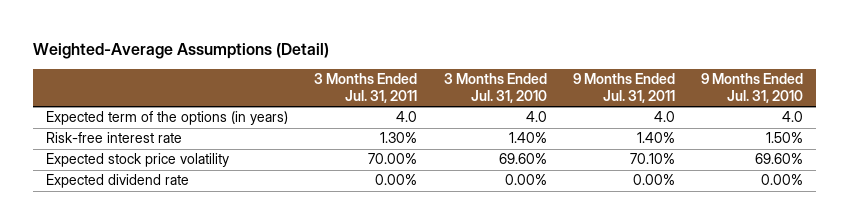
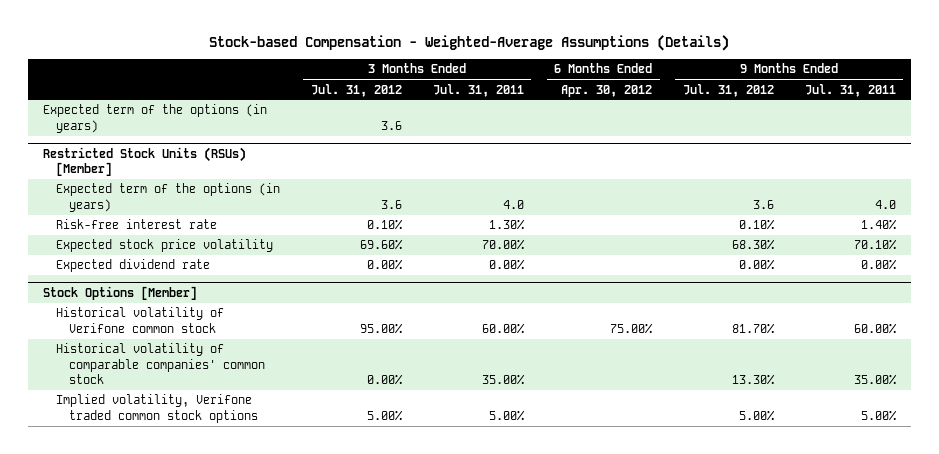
- Weighted-Average Assumptions (Detail)
+ Stock-based Compensation - Weighted-Average Assumptions (Details)
- | 3 Months Ended Jul. 31, 2011 | 3 Months Ended Jul. 31, 2010 | 9 Months Ended Jul. 31, 2011 | 9 Months Ended Jul. 31, 2010
+ | 3 Months Ended Jul. 31, 2012 | 3 Months Ended Jul. 31, 2011 | 6 Months Ended Apr. 30, 2012 | 9 Months Ended Jul. 31, 2012 | 9 Months Ended Jul. 31, 2011
+ Expected term of the options (in years) | 3.6 | | | |
+ Restricted Stock Units (RSUs) [Member]
+ Stock Options [Member]
+ Historical volatility of Verifone common stock | 95.00% | 60.00% | 75.00% | 81.70% | 60.00%
+ Historical volatility of comparable companies' common stock | 0.00% | 35.00% | | 13.30% | 35.00%
+ Implied volatility, Verifone traded common stock options | 5.00% | 5.00% | | 5.00% | 5.00%

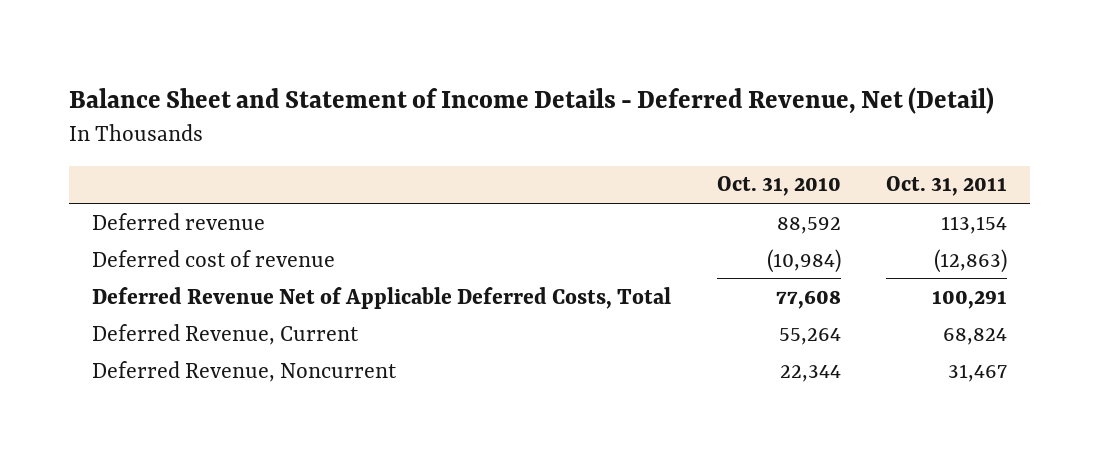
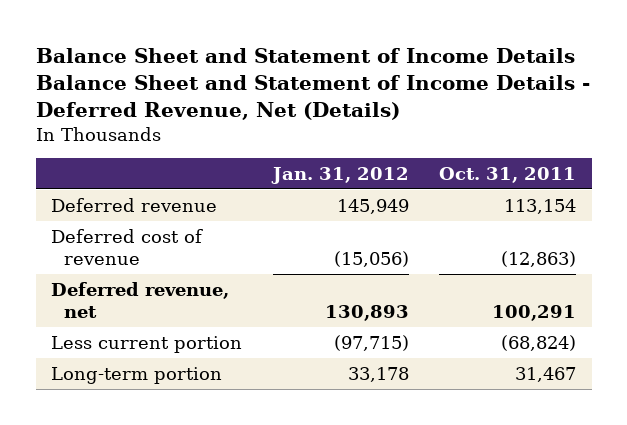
- Balance Sheet and Statement of Income Details - Deferred Revenue, Net (Detail)
+ Balance Sheet and Statement of Income Details Balance Sheet and Statement of Income Details - Deferred Revenue, Net (Details)
- | Oct. 31, 2010 | Oct. 31, 2011
+ | Jan. 31, 2012 | Oct. 31, 2011
- Deferred Revenue Net of Applicable Deferred Costs, Total | 77,608 | 100,291
- Deferred Revenue, Current | 55,264 | 68,824
- Deferred Revenue, Noncurrent | 22,344 | 31,467
+ Deferred revenue, net | 130,893 | 100,291
+ Less current portion | (97,715) | (68,824)
+ Long-term portion | 33,178 | 31,467

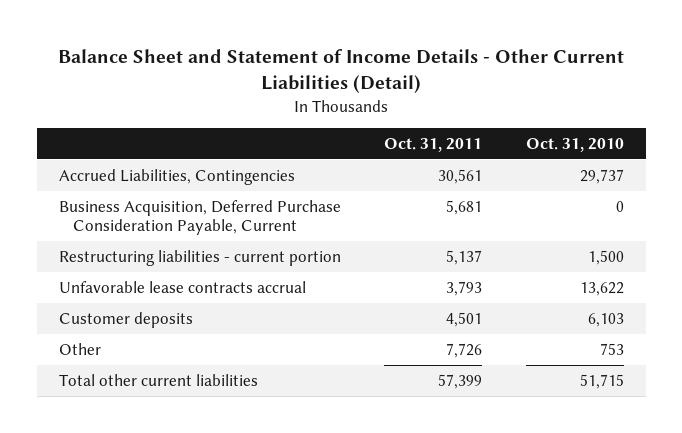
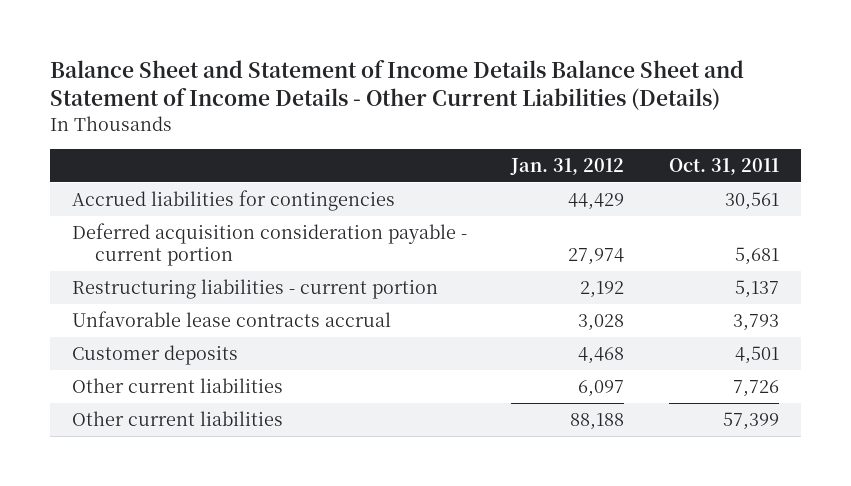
- Balance Sheet and Statement of Income Details - Other Current Liabilities (Detail)
+ Balance Sheet and Statement of Income Details Balance Sheet and Statement of Income Details - Other Current Liabilities (Details)
- | Oct. 31, 2011 | Oct. 31, 2010
+ | Jan. 31, 2012 | Oct. 31, 2011
- Accrued Liabilities, Contingencies | 30,561 | 29,737
- Business Acquisition, Deferred Purchase Consideration Payable, Current | 5,681 | 0
+ Accrued liabilities for contingencies | 44,429 | 30,561
+ Deferred acquisition consideration payable - current portion | 27,974 | 5,681
- Other | 7,726 | 753
- Total other current liabilities | 57,399 | 51,715
+ Other current liabilities | 6,097 | 7,726
+ Other current liabilities | 88,188 | 57,399

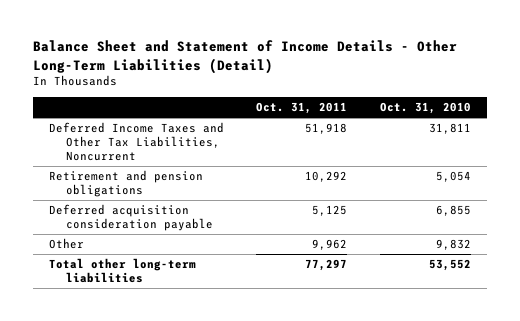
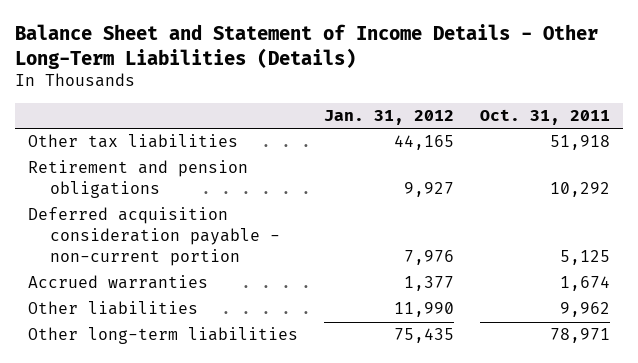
- Balance Sheet and Statement of Income Details - Other Long-Term Liabilities (Detail)
+ Balance Sheet and Statement of Income Details - Other Long-Term Liabilities (Details)
- | Oct. 31, 2011 | Oct. 31, 2010
+ | Jan. 31, 2012 | Oct. 31, 2011
- Deferred Income Taxes and Other Tax Liabilities, Noncurrent | 51,918 | 31,811
+ Other tax liabilities | 44,165 | 51,918
- Deferred acquisition consideration payable | 5,125 | 6,855
- Other | 9,962 | 9,832
- Total other long-term liabilities | 77,297 | 53,552
+ Deferred acquisition consideration payable - non-current portion | 7,976 | 5,125
+ Accrued warranties | 1,377 | 1,674
+ Other liabilities | 11,990 | 9,962
+ Other long-term liabilities | 75,435 | 78,971

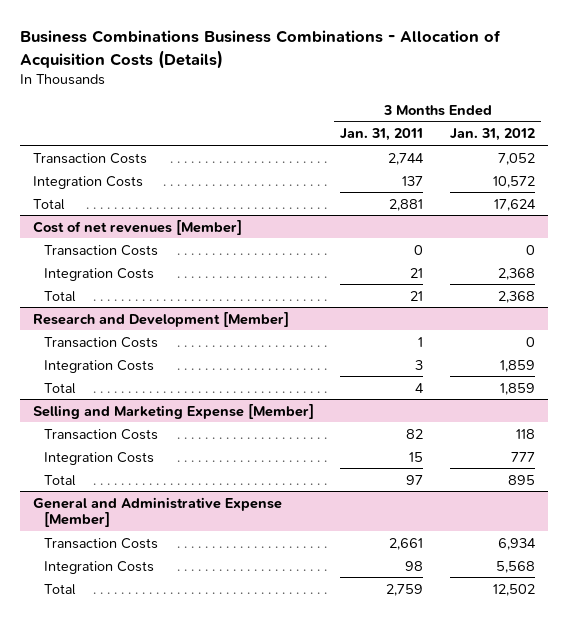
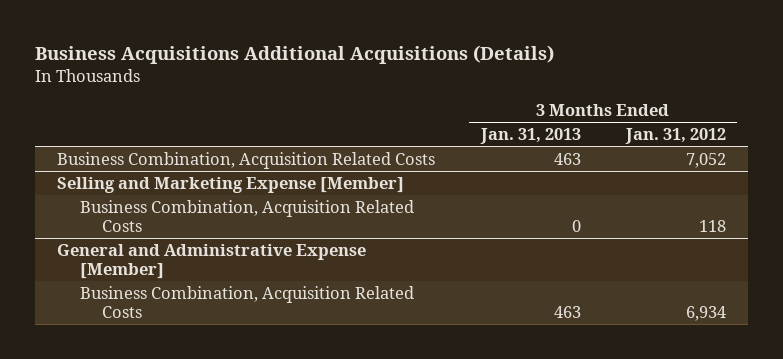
- Business Combinations Business Combinations - Allocation of Acquisition Costs (Details)
+ Business Acquisitions Additional Acquisitions (Details)
- | 3 Months Ended Jan. 31, 2011 | 3 Months Ended Jan. 31, 2012
+ | 3 Months Ended Jan. 31, 2013 | 3 Months Ended Jan. 31, 2012
- Transaction Costs | 2,744 | 7,052
- Integration Costs | 137 | 10,572
- Total | 2,881 | 17,624
- Cost of net revenues [Member]
- Transaction Costs | 0 | 0
- Integration Costs | 21 | 2,368
- Total | 21 | 2,368
- Research and Development [Member]
- Transaction Costs | 1 | 0
- Integration Costs | 3 | 1,859
- Total | 4 | 1,859
+ Business Combination, Acquisition Related Costs | 463 | 7,052
@ Selling and Marketing Expense [Member]
- Transaction Costs | 82 | 118
- Integration Costs | 15 | 777
- Total | 97 | 895
+ Business Combination, Acquisition Related Costs | 0 | 118
@ General and Administrative Expense [Member]
- Transaction Costs | 2,661 | 6,934
- Integration Costs | 98 | 5,568
- Total | 2,759 | 12,502
+ Business Combination, Acquisition Related Costs | 463 | 6,934

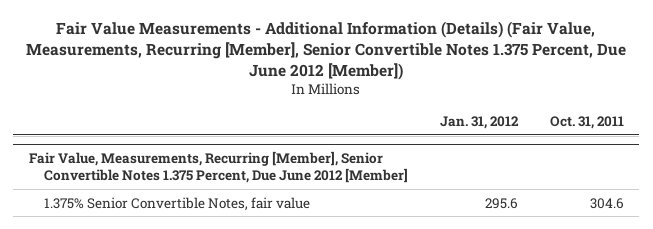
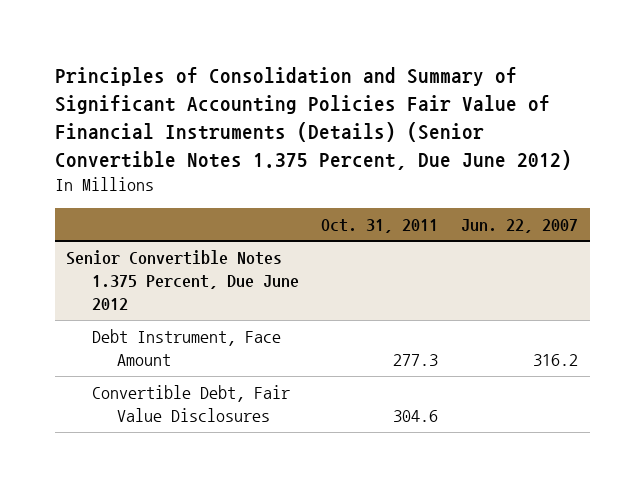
- Fair Value Measurements - Additional Information (Details) (Fair Value, Measurements, Recurring [Member], Senior Convertible Notes 1.375 Percent, Due June 2012 [Member])
+ Principles of Consolidation and Summary of Significant Accounting Policies Fair Value of Financial Instruments (Details) (Senior Convertible Notes 1.375 Percent, Due June 2012)
- | Jan. 31, 2012 | Oct. 31, 2011
+ | Oct. 31, 2011 | Jun. 22, 2007
- Fair Value, Measurements, Recurring [Member], Senior Convertible Notes 1.375 Percent, Due June 2012 [Member]
- 1.375% Senior Convertible Notes, fair value | 295.6 | 304.6
+ Senior Convertible Notes 1.375 Percent, Due June 2012
+ Debt Instrument, Face Amount | 277.3 | 316.2
+ Convertible Debt, Fair Value Disclosures | 304.6 |

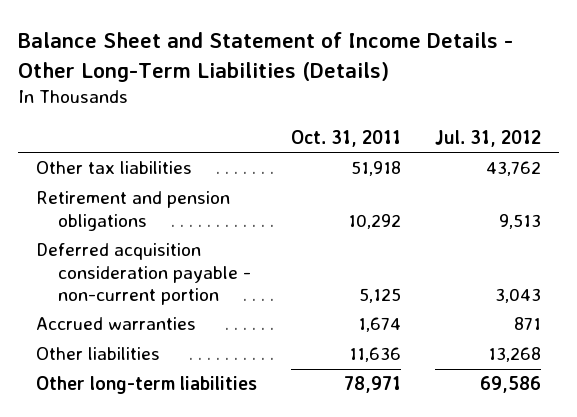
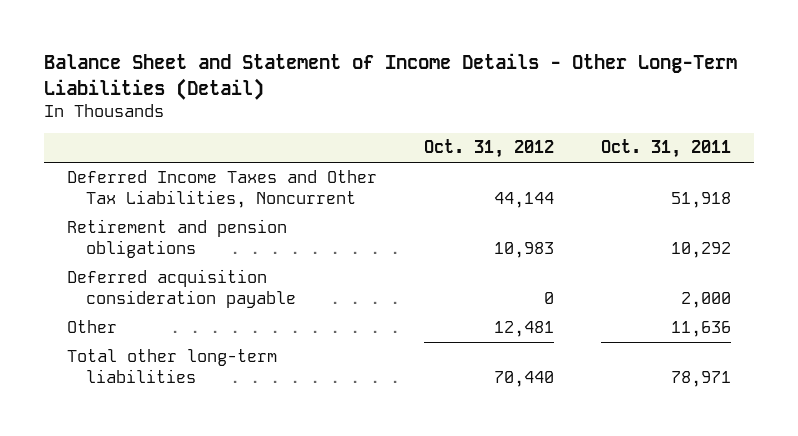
- Balance Sheet and Statement of Income Details - Other Long-Term Liabilities (Details)
+ Balance Sheet and Statement of Income Details - Other Long-Term Liabilities (Detail)
- | Oct. 31, 2011 | Jul. 31, 2012
+ | Oct. 31, 2012 | Oct. 31, 2011
- Other tax liabilities | 51,918 | 43,762
+ Deferred Income Taxes and Other Tax Liabilities, Noncurrent | 44,144 | 51,918
- Deferred acquisition consideration payable - non-current portion | 5,125 | 3,043
- Accrued warranties | 1,674 | 871
- Other liabilities | 11,636 | 13,268
- Other long-term liabilities | 78,971 | 69,586
+ Deferred acquisition consideration payable | 0 | 2,000
+ Other | 12,481 | 11,636
+ Total other long-term liabilities | 70,440 | 78,971

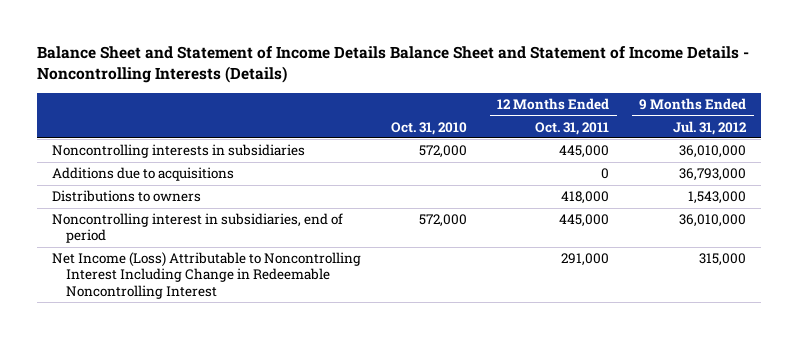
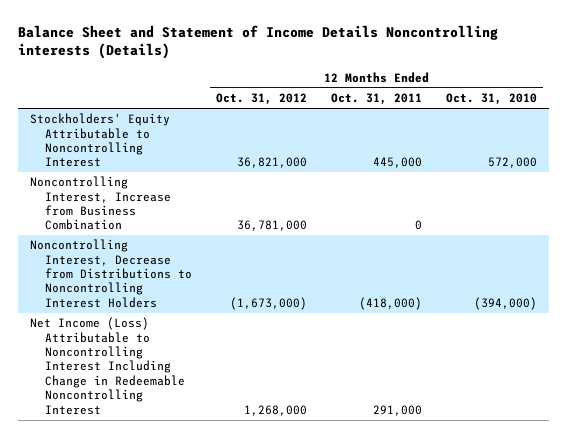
- Balance Sheet and Statement of Income Details Balance Sheet and Statement of Income Details - Noncontrolling Interests (Details)
+ Balance Sheet and Statement of Income Details Noncontrolling interests (Details)
- | Oct. 31, 2010 | 12 Months Ended Oct. 31, 2011 | 9 Months Ended Jul. 31, 2012
+ | 12 Months Ended Oct. 31, 2012 | 12 Months Ended Oct. 31, 2011 | 12 Months Ended Oct. 31, 2010
- Noncontrolling interests in subsidiaries | 572,000 | 445,000 | 36,010,000
- Additions due to acquisitions | | 0 | 36,793,000
- Distributions to owners | | 418,000 | 1,543,000
- Noncontrolling interest in subsidiaries, end of period | 572,000 | 445,000 | 36,010,000
+ Stockholders' Equity Attributable to Noncontrolling Interest | 36,821,000 | 445,000 | 572,000
+ Noncontrolling Interest, Increase from Business Combination | 36,781,000 | 0 |
+ Noncontrolling Interest, Decrease from Distributions to Noncontrolling Interest Holders | (1,673,000) | (418,000) | (394,000)

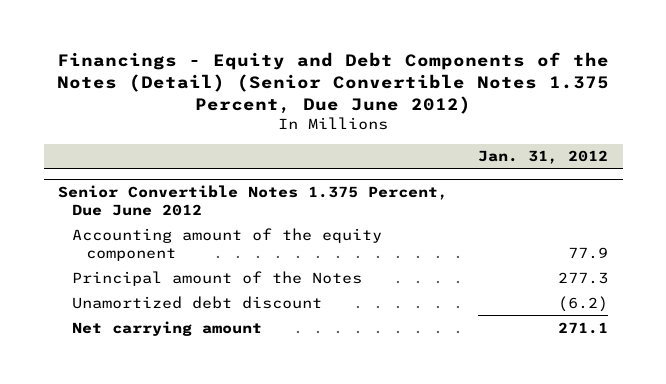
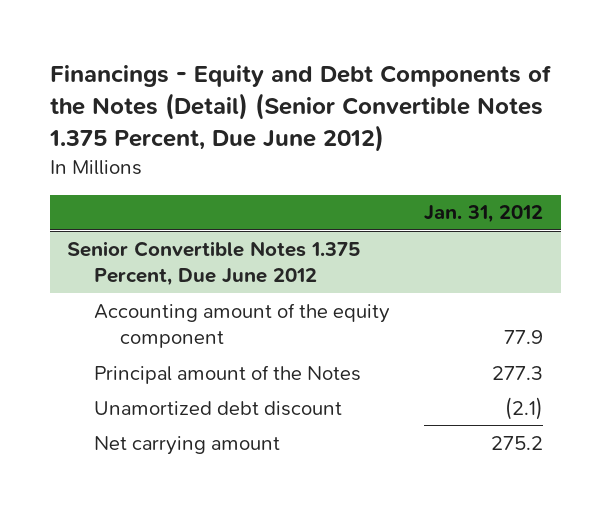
@ Senior Convertible Notes 1.375 Percent, Due June 2012
- Unamortized debt discount | (6.2)
- Net carrying amount | 271.1
+ Unamortized debt discount | (2.1)
+ Net carrying amount | 275.2

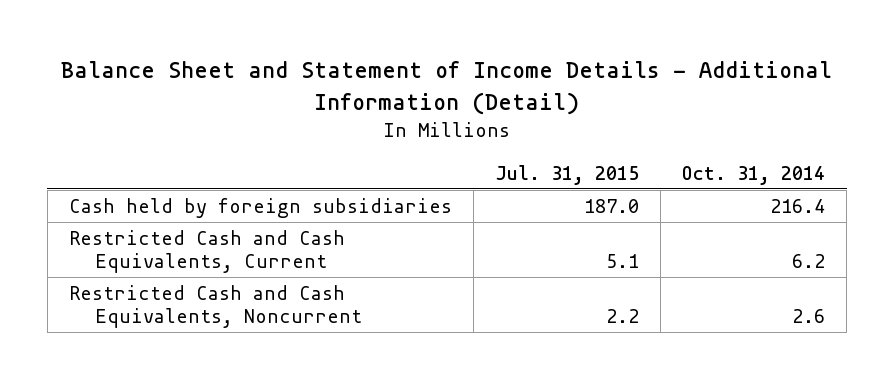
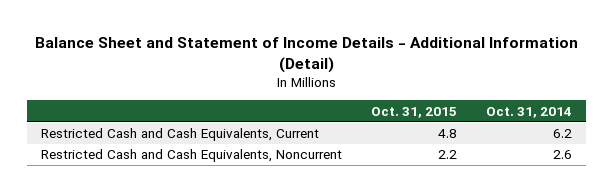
- | Jul. 31, 2015 | Oct. 31, 2014
+ | Oct. 31, 2015 | Oct. 31, 2014
- Cash held by foreign subsidiaries | 187.0 | 216.4

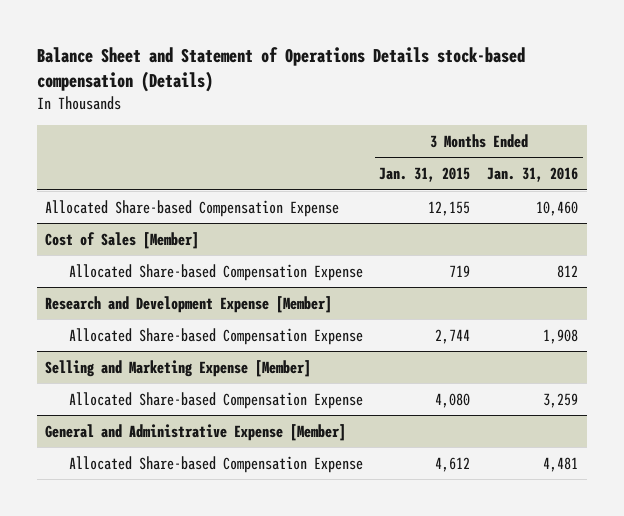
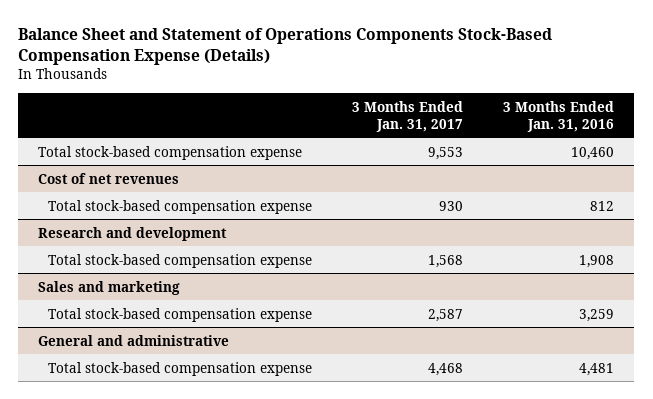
- Balance Sheet and Statement of Operations Details stock-based compensation (Details)
+ Balance Sheet and Statement of Operations Components Stock-Based Compensation Expense (Details)
- | 3 Months Ended Jan. 31, 2015 | 3 Months Ended Jan. 31, 2016
+ | 3 Months Ended Jan. 31, 2017 | 3 Months Ended Jan. 31, 2016
- Allocated Share-based Compensation Expense | 12,155 | 10,460
- Cost of Sales [Member]
- Allocated Share-based Compensation Expense | 719 | 812
- Research and Development Expense [Member]
- Allocated Share-based Compensation Expense | 2,744 | 1,908
- Selling and Marketing Expense [Member]
- Allocated Share-based Compensation Expense | 4,080 | 3,259
- General and Administrative Expense [Member]
- Allocated Share-based Compensation Expense | 4,612 | 4,481
+ Total stock-based compensation expense | 9,553 | 10,460
+ Cost of net revenues
+ Total stock-based compensation expense | 930 | 812
+ Research and development
+ Total stock-based compensation expense | 1,568 | 1,908
+ Sales and marketing
+ Total stock-based compensation expense | 2,587 | 3,259
+ General and administrative
+ Total stock-based compensation expense | 4,468 | 4,481

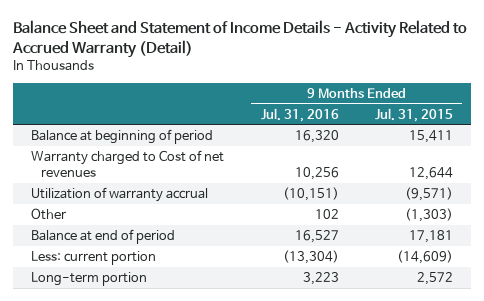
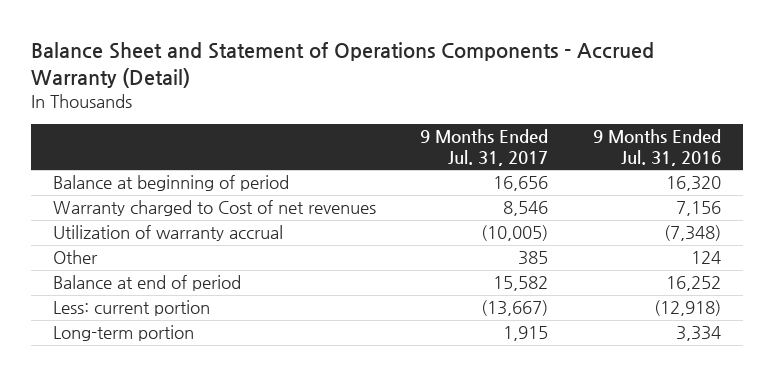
- Balance Sheet and Statement of Income Details - Activity Related to Accrued Warranty (Detail)
+ Balance Sheet and Statement of Operations Components - Accrued Warranty (Detail)
- | 9 Months Ended Jul. 31, 2016 | 9 Months Ended Jul. 31, 2015
+ | 9 Months Ended Jul. 31, 2017 | 9 Months Ended Jul. 31, 2016
- Warranty charged to Cost of net revenues | 10,256 | 12,644
- Utilization of warranty accrual | (10,151) | (9,571)
- Other | 102 | (1,303)
- Balance at end of period | 16,527 | 17,181
- Less: current portion | (13,304) | (14,609)
- Long-term portion | 3,223 | 2,572
+ Warranty charged to Cost of net revenues | 8,546 | 7,156
+ Utilization of warranty accrual | (10,005) | (7,348)
+ Other | 385 | 124
+ Balance at end of period | 15,582 | 16,252
+ Less: current portion | (13,667) | (12,918)
+ Long-term portion | 1,915 | 3,334

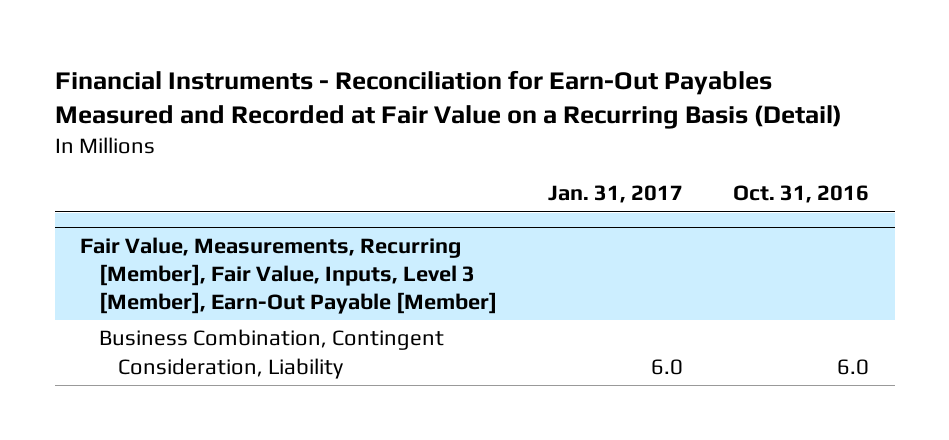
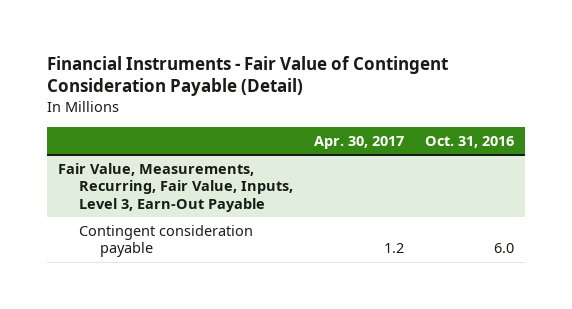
- Financial Instruments - Reconciliation for Earn-Out Payables Measured and Recorded at Fair Value on a Recurring Basis (Detail)
+ Financial Instruments - Fair Value of Contingent Consideration Payable (Detail)
- | Jan. 31, 2017 | Oct. 31, 2016
+ | Apr. 30, 2017 | Oct. 31, 2016
- Fair Value, Measurements, Recurring [Member], Fair Value, Inputs, Level 3 [Member], Earn-Out Payable [Member]
- Business Combination, Contingent Consideration, Liability | 6.0 | 6.0
+ Fair Value, Measurements, Recurring, Fair Value, Inputs, Level 3, Earn-Out Payable
+ Contingent consideration payable | 1.2 | 6.0

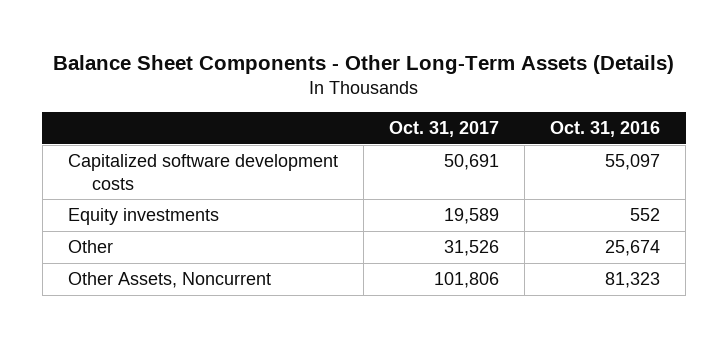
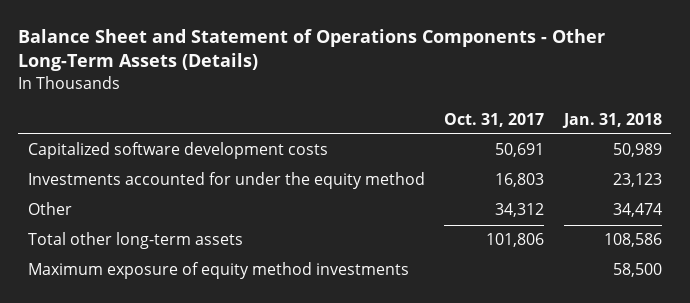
- Balance Sheet Components - Other Long-Term Assets (Details)
+ Balance Sheet and Statement of Operations Components - Other Long-Term Assets (Details)
- | Oct. 31, 2017 | Oct. 31, 2016
+ | Oct. 31, 2017 | Jan. 31, 2018
- Equity investments | 19,589 | 552
- Other | 31,526 | 25,674
- Other Assets, Noncurrent | 101,806 | 81,323
+ Investments accounted for under the equity method | 16,803 | 23,123
+ Other | 34,312 | 34,474
+ Total other long-term assets | 101,806 | 108,586
+ Maximum exposure of equity method investments | | 58,500

